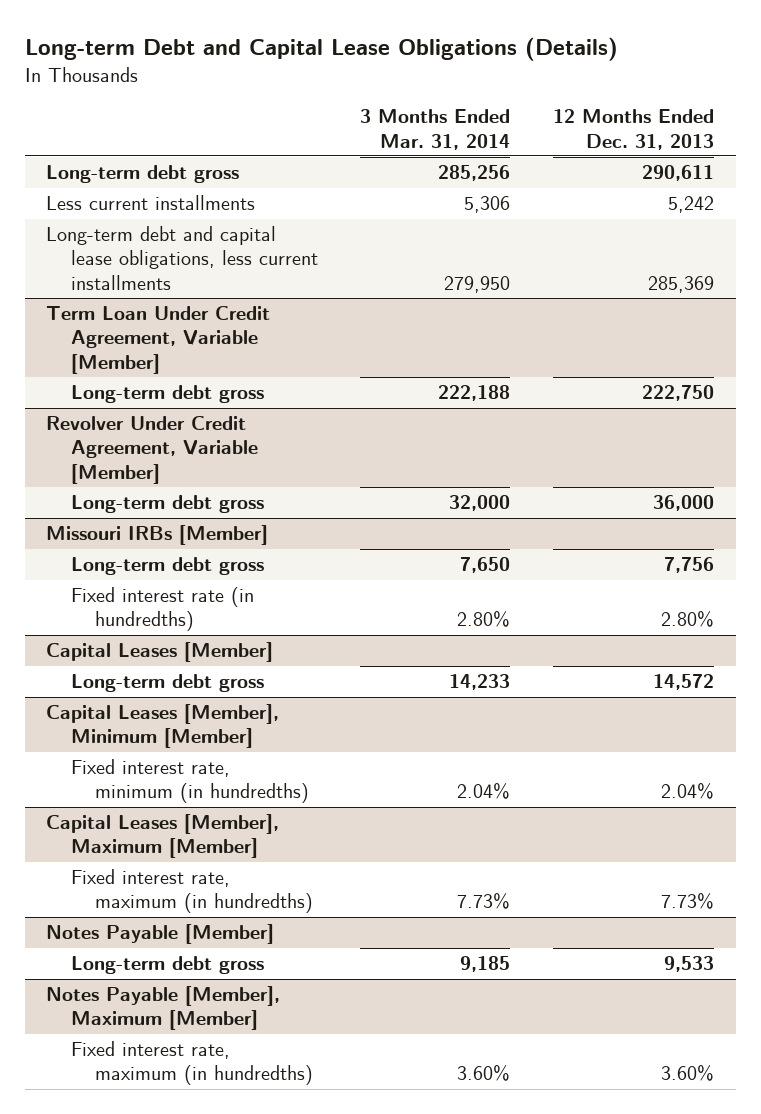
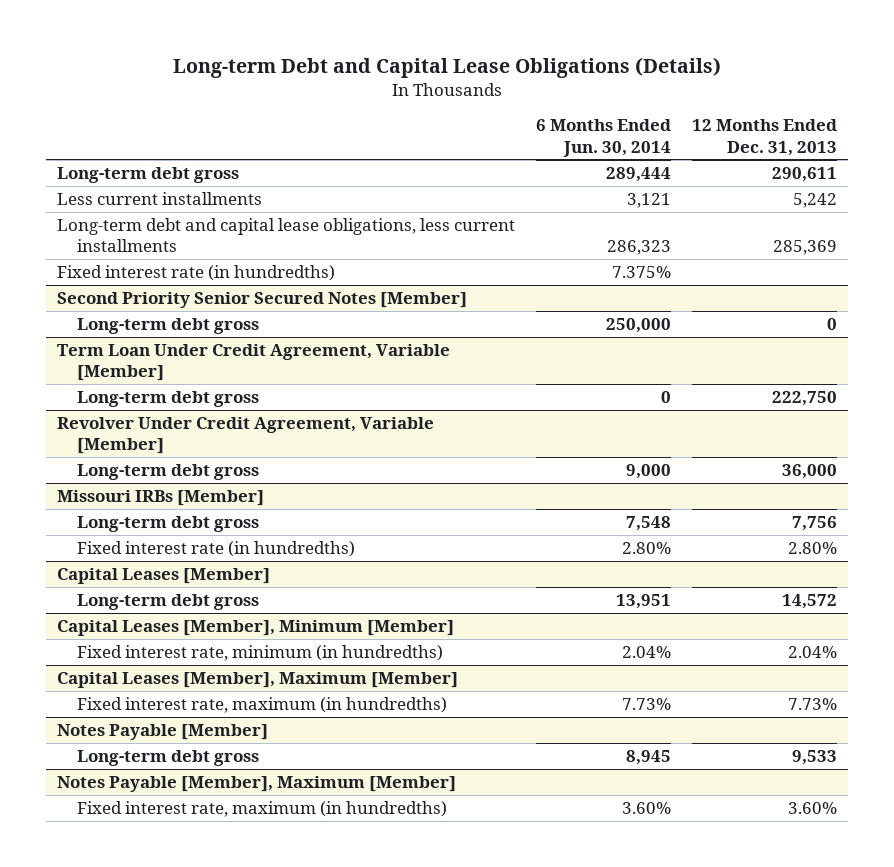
- | 3 Months Ended Mar. 31, 2014 | 12 Months Ended Dec. 31, 2013
+ | 6 Months Ended Jun. 30, 2014 | 12 Months Ended Dec. 31, 2013
+ Fixed interest rate (in hundredths) | 7.375% |
+ Second Priority Senior Secured Notes [Member]
+ Long-term debt gross | 250,000 | 0

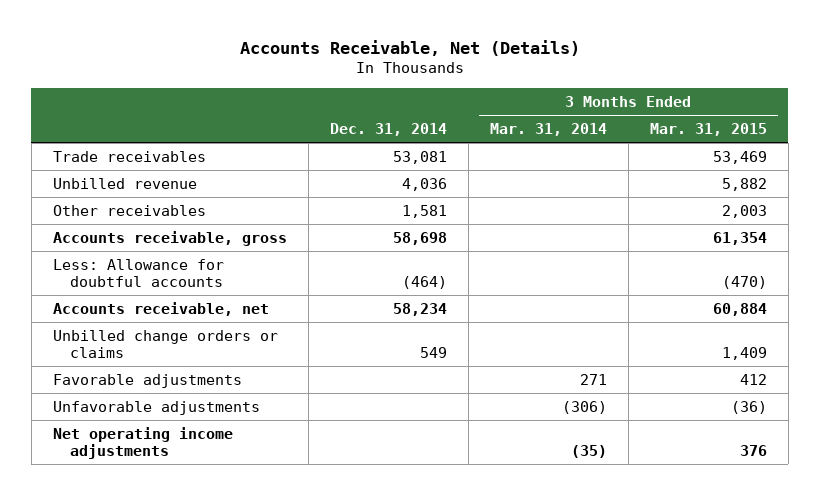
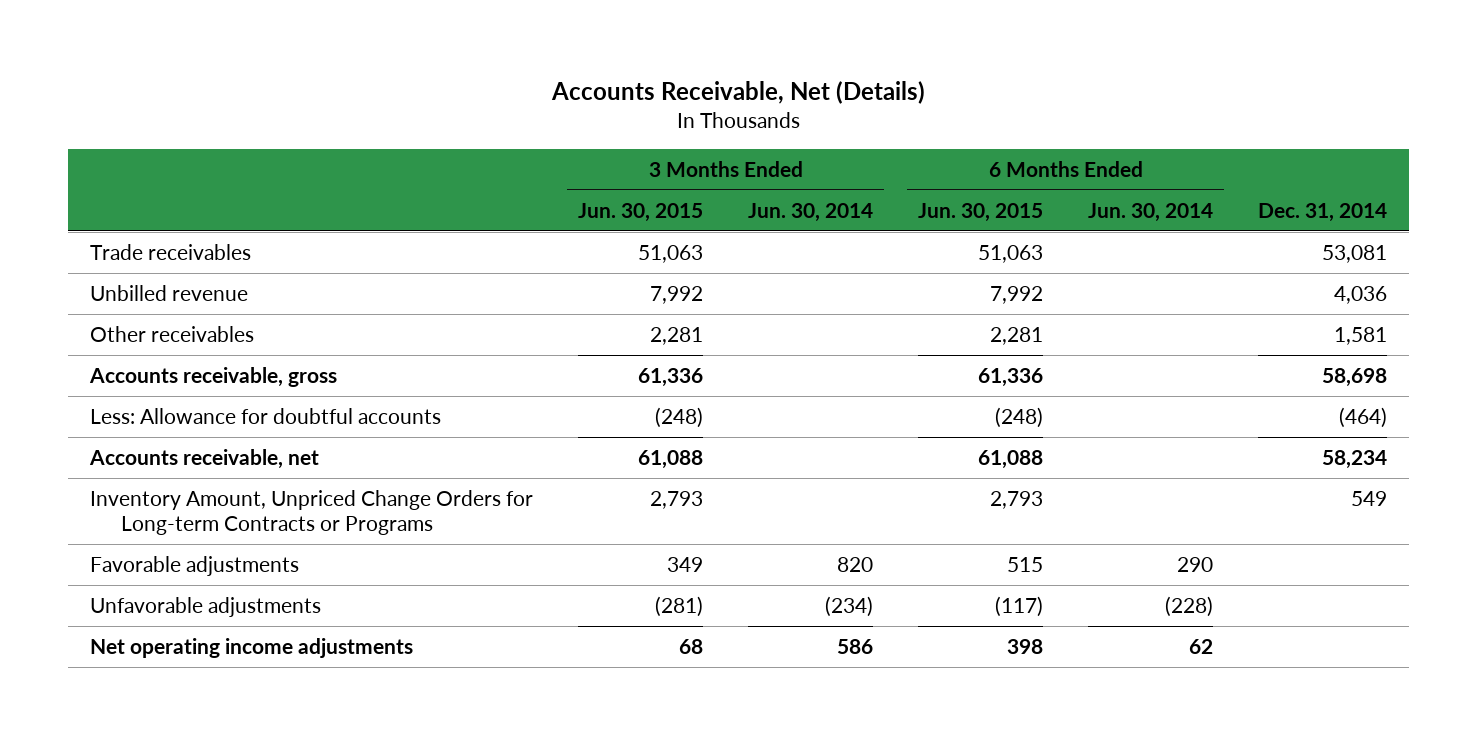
- | Dec. 31, 2014 | 3 Months Ended Mar. 31, 2014 | 3 Months Ended Mar. 31, 2015
+ | 3 Months Ended Jun. 30, 2015 | 3 Months Ended Jun. 30, 2014 | 6 Months Ended Jun. 30, 2015 | 6 Months Ended Jun. 30, 2014 | Dec. 31, 2014
- Unbilled change orders or claims | 549 | | 1,409
+ Inventory Amount, Unpriced Change Orders for Long-term Contracts or Programs | 2,793 | | 2,793 | | 549

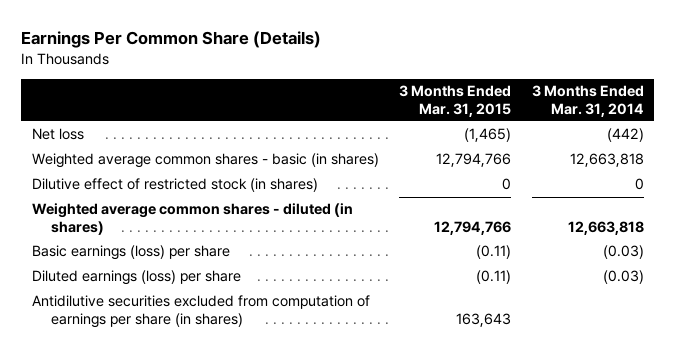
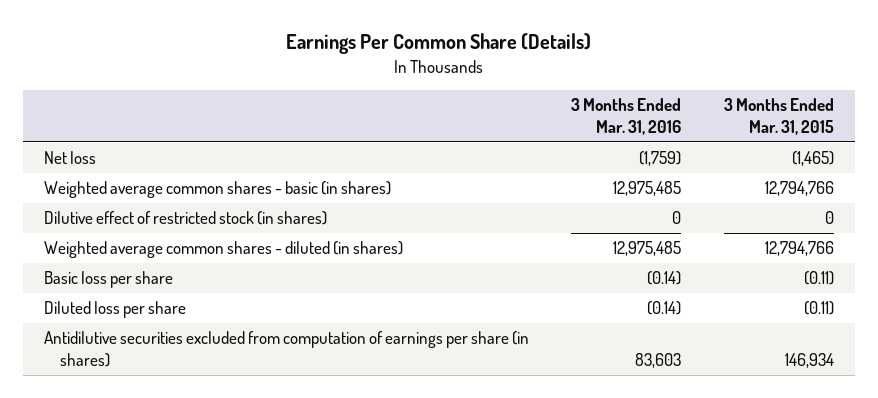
- | 3 Months Ended Mar. 31, 2015 | 3 Months Ended Mar. 31, 2014
+ | 3 Months Ended Mar. 31, 2016 | 3 Months Ended Mar. 31, 2015
- Basic earnings (loss) per share | (0.11) | (0.03)
- Diluted earnings (loss) per share | (0.11) | (0.03)
- Antidilutive securities excluded from computation of earnings per share (in shares) | 163,643 |
+ Basic loss per share | (0.14) | (0.11)
+ Diluted loss per share | (0.14) | (0.11)
+ Antidilutive securities excluded from computation of earnings per share (in shares) | 83,603 | 146,934

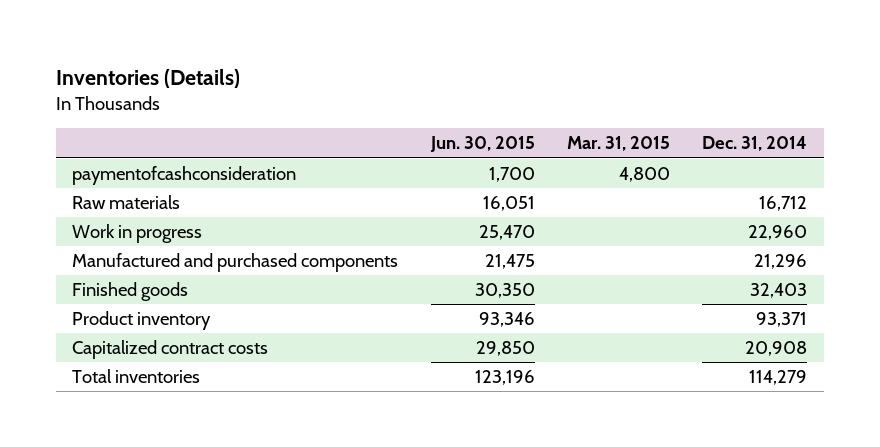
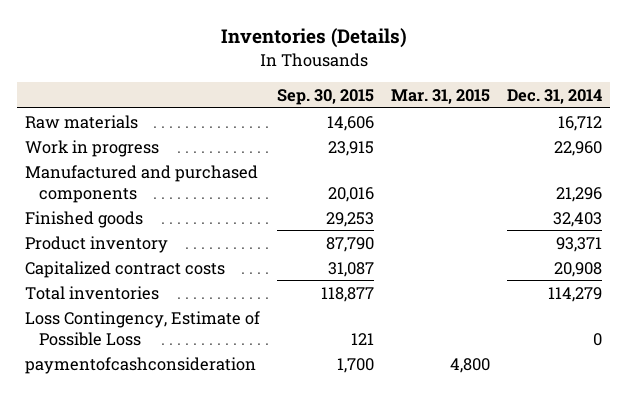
- | Jun. 30, 2015 | Mar. 31, 2015 | Dec. 31, 2014
+ | Sep. 30, 2015 | Mar. 31, 2015 | Dec. 31, 2014
+ Loss Contingency, Estimate of Possible Loss | 121 | | 0
moved down: paymentofcashconsideration | 1,700 | 4,800 |

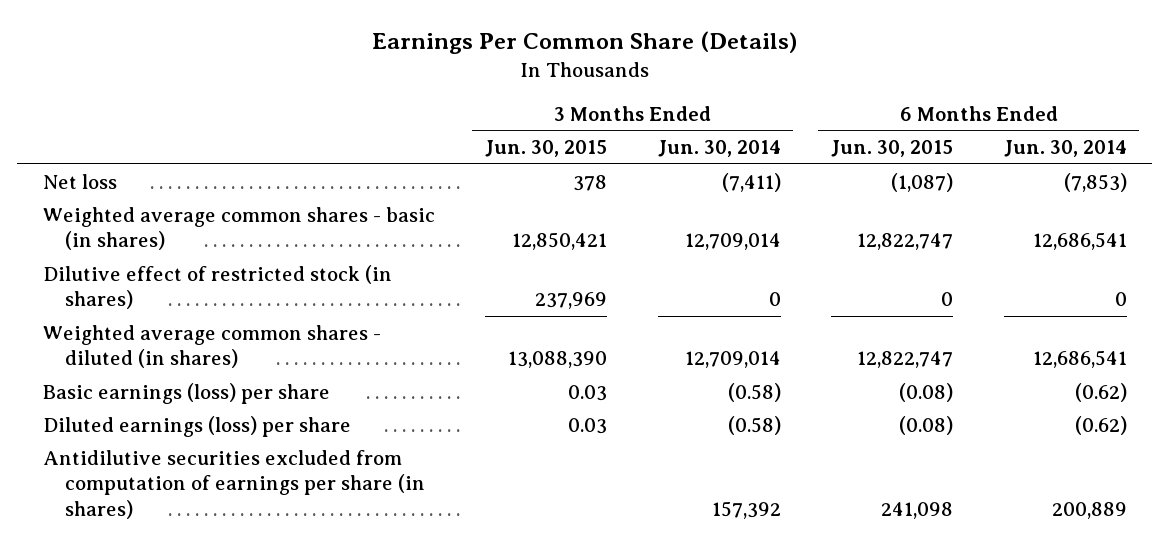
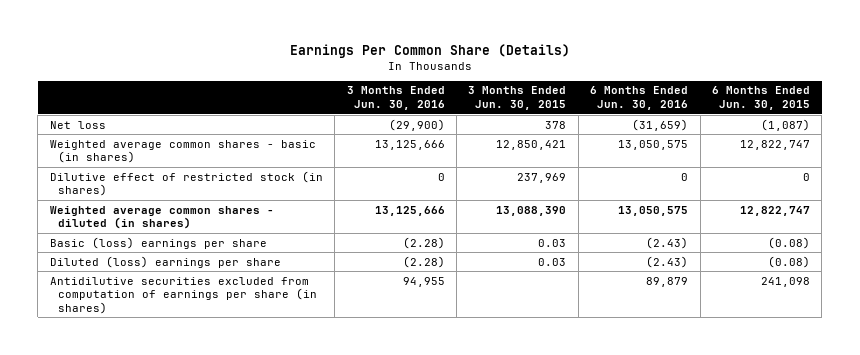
- | 3 Months Ended Jun. 30, 2015 | 3 Months Ended Jun. 30, 2014 | 6 Months Ended Jun. 30, 2015 | 6 Months Ended Jun. 30, 2014
+ | 3 Months Ended Jun. 30, 2016 | 3 Months Ended Jun. 30, 2015 | 6 Months Ended Jun. 30, 2016 | 6 Months Ended Jun. 30, 2015
- Basic earnings (loss) per share | 0.03 | (0.58) | (0.08) | (0.62)
- Diluted earnings (loss) per share | 0.03 | (0.58) | (0.08) | (0.62)
+ Basic (loss) earnings per share | (2.28) | 0.03 | (2.43) | (0.08)
+ Diluted (loss) earnings per share | (2.28) | 0.03 | (2.43) | (0.08)

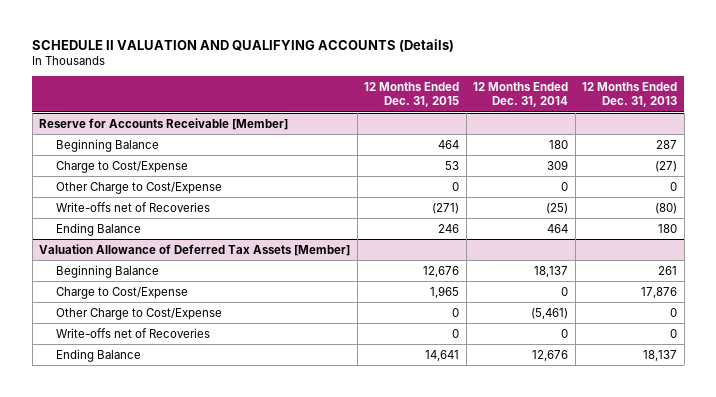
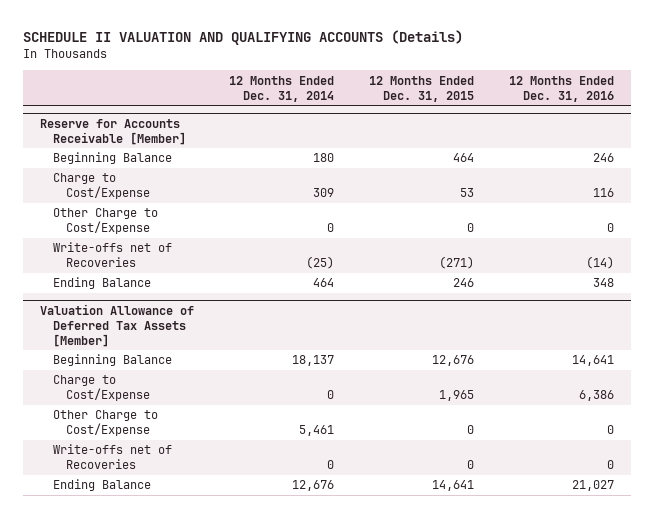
- | 12 Months Ended Dec. 31, 2015 | 12 Months Ended Dec. 31, 2014 | 12 Months Ended Dec. 31, 2013
+ | 12 Months Ended Dec. 31, 2014 | 12 Months Ended Dec. 31, 2015 | 12 Months Ended Dec. 31, 2016
@ Valuation Allowance of Deferred Tax Assets [Member]
- Other Charge to Cost/Expense | 0 | (5,461) | 0
+ Other Charge to Cost/Expense | 5,461 | 0 | 0

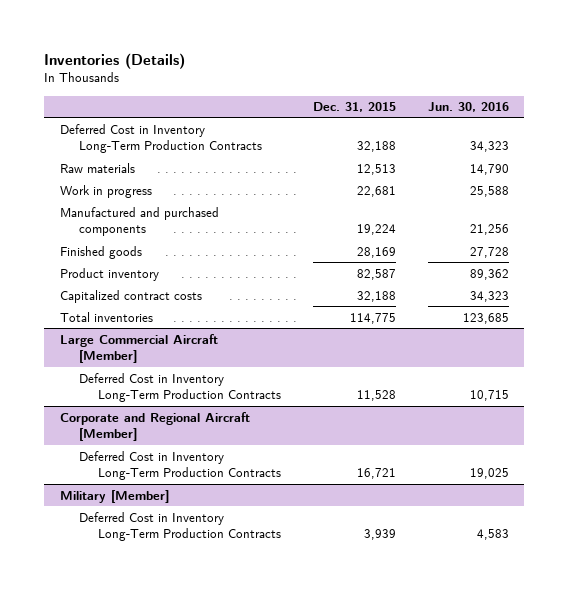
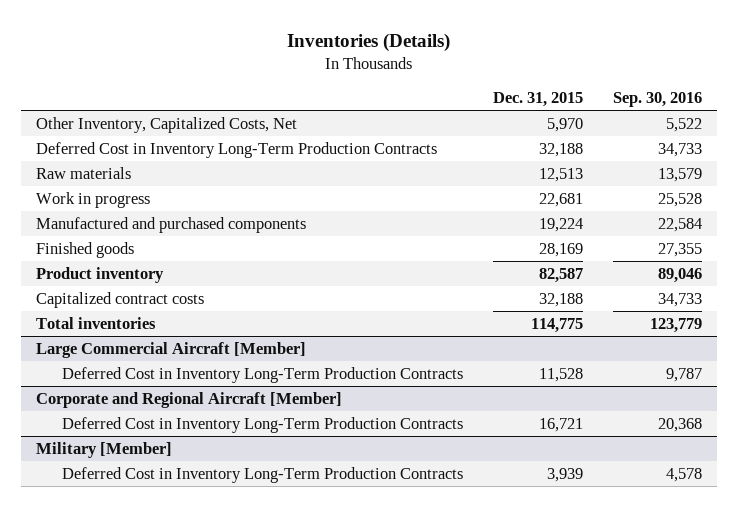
- | Dec. 31, 2015 | Jun. 30, 2016
+ | Dec. 31, 2015 | Sep. 30, 2016
+ Other Inventory, Capitalized Costs, Net | 5,970 | 5,522

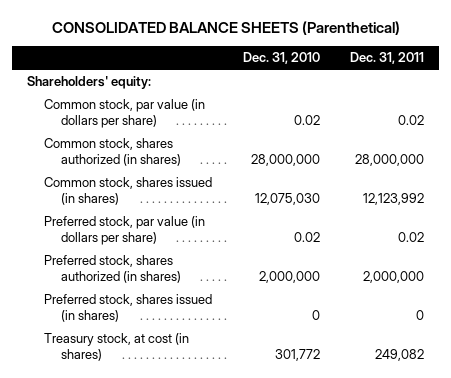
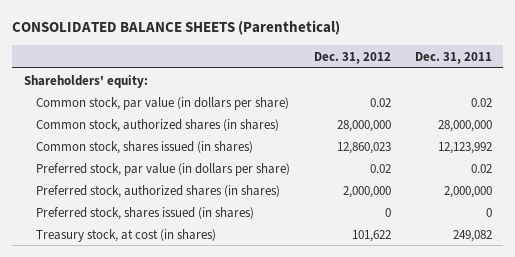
- | Dec. 31, 2010 | Dec. 31, 2011
+ | Dec. 31, 2012 | Dec. 31, 2011
- Common stock, shares authorized (in shares) | 28,000,000 | 28,000,000
+ Common stock, authorized shares (in shares) | 28,000,000 | 28,000,000
- Preferred stock, shares authorized (in shares) | 2,000,000 | 2,000,000
+ Preferred stock, authorized shares (in shares) | 2,000,000 | 2,000,000

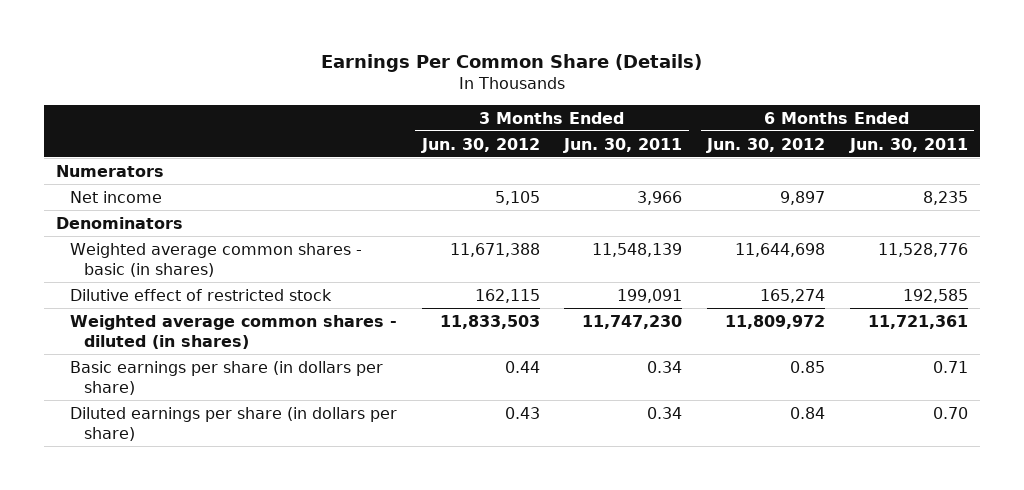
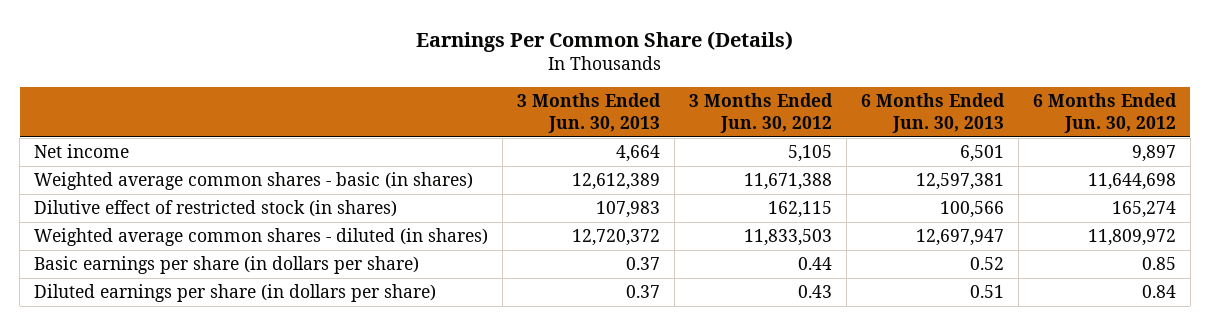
- | 3 Months Ended Jun. 30, 2012 | 3 Months Ended Jun. 30, 2011 | 6 Months Ended Jun. 30, 2012 | 6 Months Ended Jun. 30, 2011
+ | 3 Months Ended Jun. 30, 2013 | 3 Months Ended Jun. 30, 2012 | 6 Months Ended Jun. 30, 2013 | 6 Months Ended Jun. 30, 2012
- Numerators
- Denominators
- Dilutive effect of restricted stock | 162,115 | 199,091 | 165,274 | 192,585
+ Dilutive effect of restricted stock (in shares) | 107,983 | 162,115 | 100,566 | 165,274

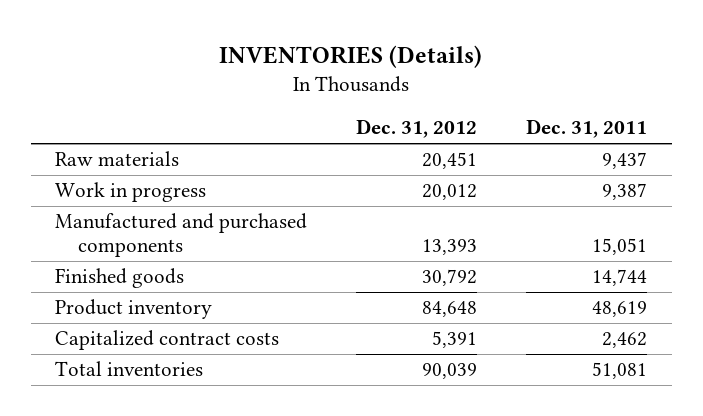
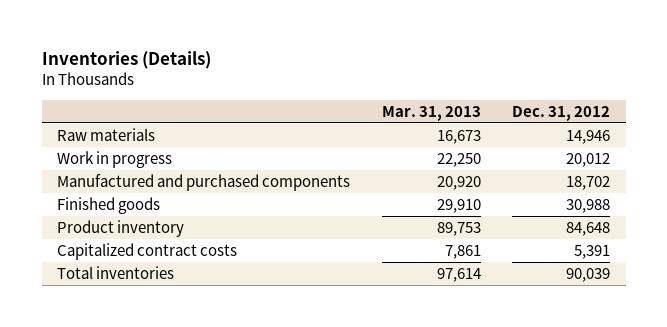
- INVENTORIES (Details)
+ Inventories (Details)
- | Dec. 31, 2012 | Dec. 31, 2011
+ | Mar. 31, 2013 | Dec. 31, 2012
- Raw materials | 20,451 | 9,437
+ Raw materials | 16,673 | 14,946
- Manufactured and purchased components | 13,393 | 15,051
- Finished goods | 30,792 | 14,744
+ Manufactured and purchased components | 20,920 | 18,702
+ Finished goods | 29,910 | 30,988

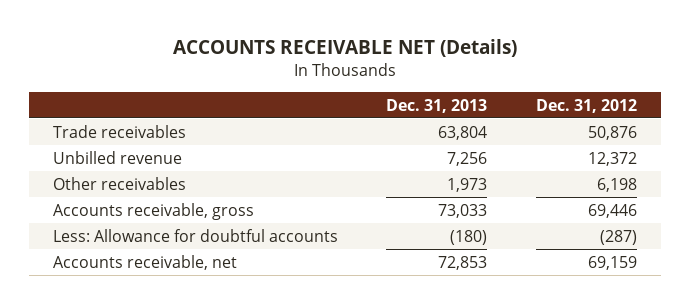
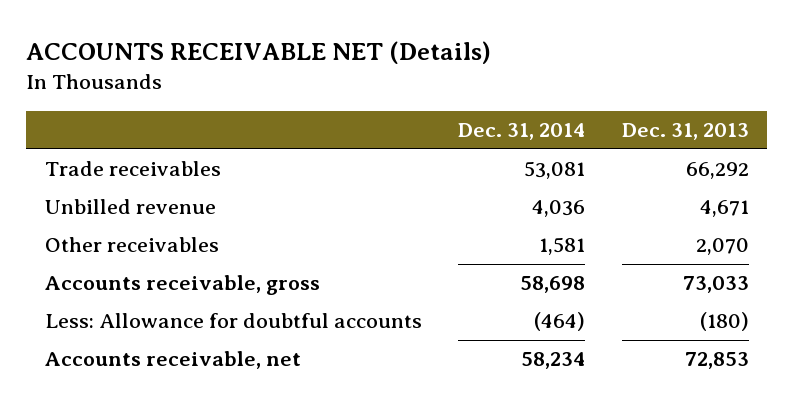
- | Dec. 31, 2013 | Dec. 31, 2012
+ | Dec. 31, 2014 | Dec. 31, 2013
- Trade receivables | 63,804 | 50,876
- Unbilled revenue | 7,256 | 12,372
- Other receivables | 1,973 | 6,198
+ Trade receivables | 53,081 | 66,292
+ Unbilled revenue | 4,036 | 4,671
+ Other receivables | 1,581 | 2,070

